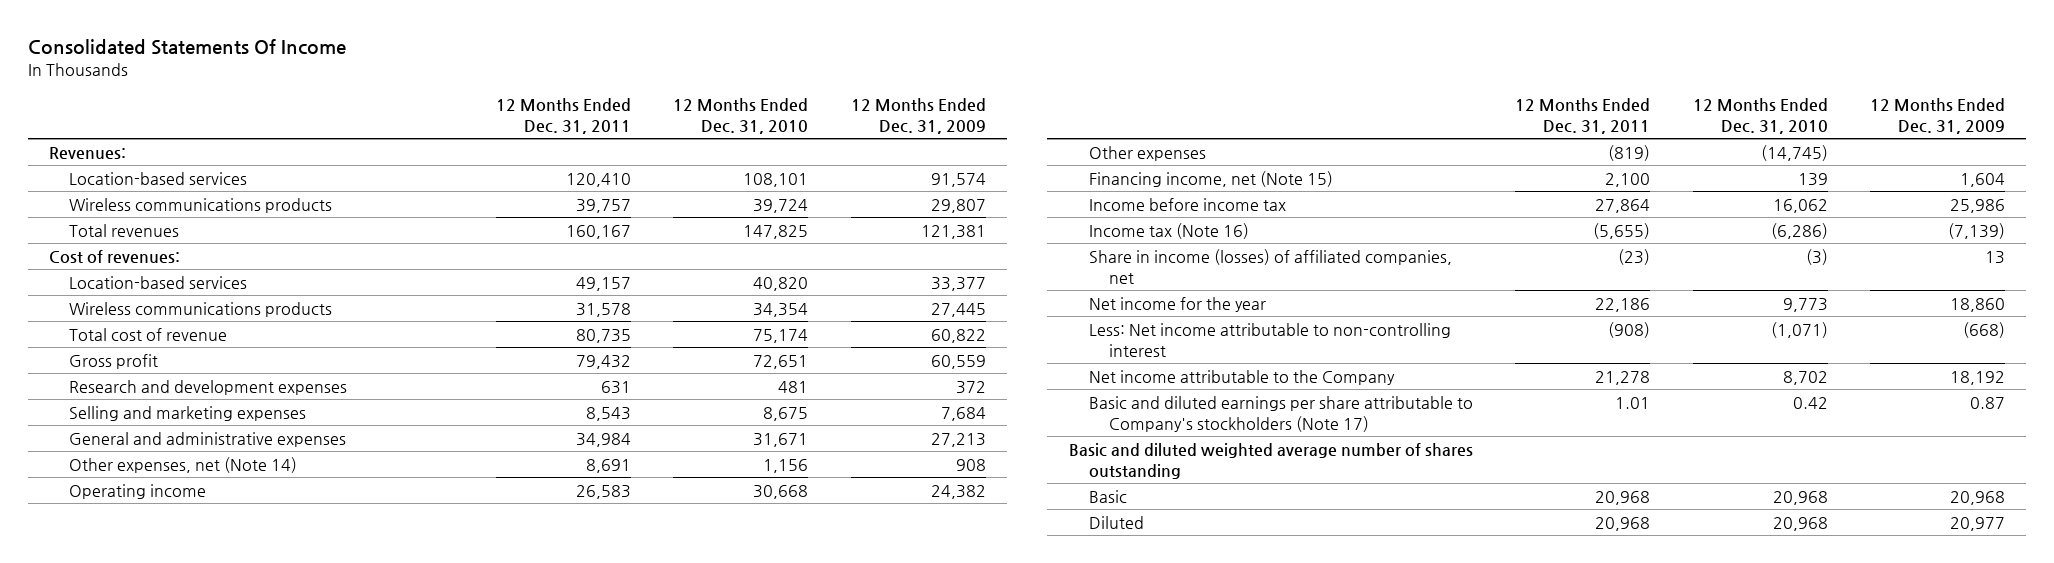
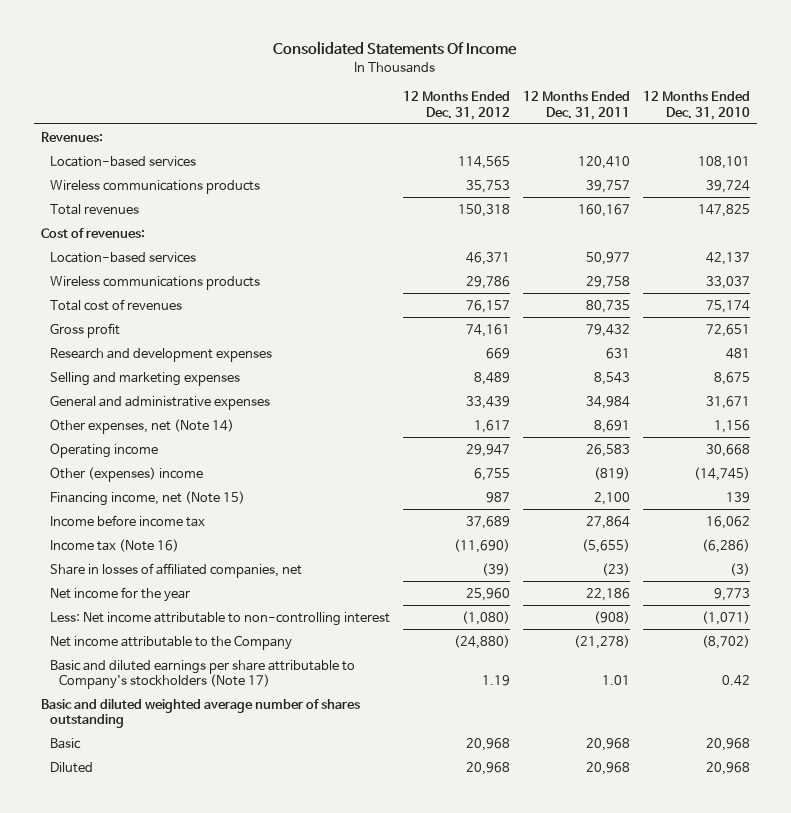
- | 12 Months Ended Dec. 31, 2011 | 12 Months Ended Dec. 31, 2010 | 12 Months Ended Dec. 31, 2009
+ | 12 Months Ended Dec. 31, 2012 | 12 Months Ended Dec. 31, 2011 | 12 Months Ended Dec. 31, 2010
- Location-based services | 49,157 | 40,820 | 33,377
- Wireless communications products | 31,578 | 34,354 | 27,445
- Total cost of revenue | 80,735 | 75,174 | 60,822
+ Location-based services | 46,371 | 50,977 | 42,137
+ Wireless communications products | 29,786 | 29,758 | 33,037
+ Total cost of revenues | 76,157 | 80,735 | 75,174
- Other expenses | (819) | (14,745) |
+ Other (expenses) income | 6,755 | (819) | (14,745)
- Share in income (losses) of affiliated companies, net | (23) | (3) | 13
+ Share in losses of affiliated companies, net | (39) | (23) | (3)
- Net income attributable to the Company | 21,278 | 8,702 | 18,192
+ Net income attributable to the Company | (24,880) | (21,278) | (8,702)

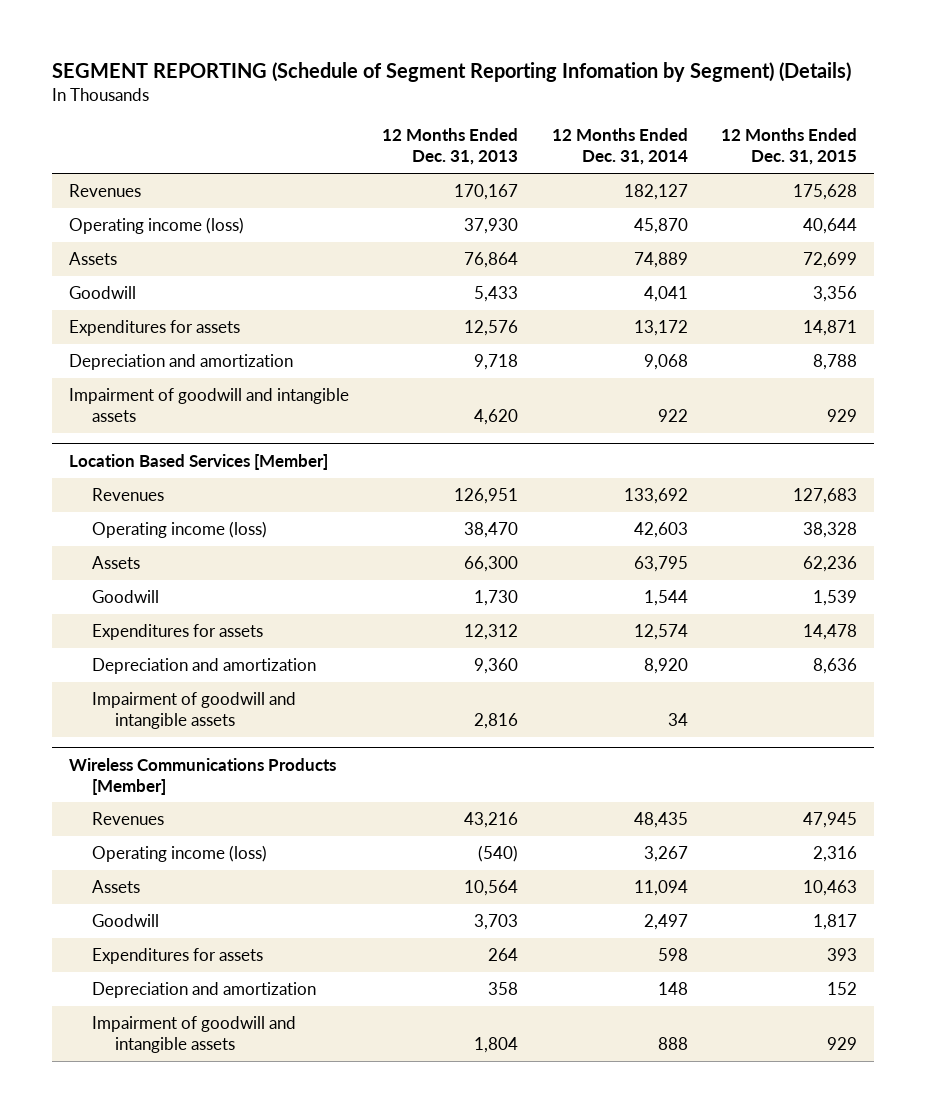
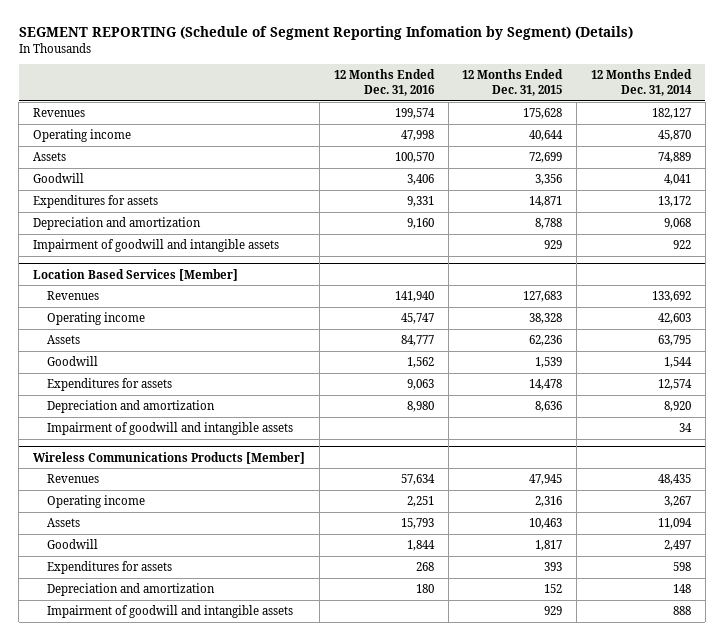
- | 12 Months Ended Dec. 31, 2013 | 12 Months Ended Dec. 31, 2014 | 12 Months Ended Dec. 31, 2015
+ | 12 Months Ended Dec. 31, 2016 | 12 Months Ended Dec. 31, 2015 | 12 Months Ended Dec. 31, 2014
- Operating income (loss) | 37,930 | 45,870 | 40,644
+ Operating income | 47,998 | 40,644 | 45,870
@ Location Based Services [Member]
- Operating income (loss) | 38,470 | 42,603 | 38,328
+ Operating income | 45,747 | 38,328 | 42,603
@ Wireless Communications Products [Member]
- Operating income (loss) | (540) | 3,267 | 2,316
+ Operating income | 2,251 | 2,316 | 3,267

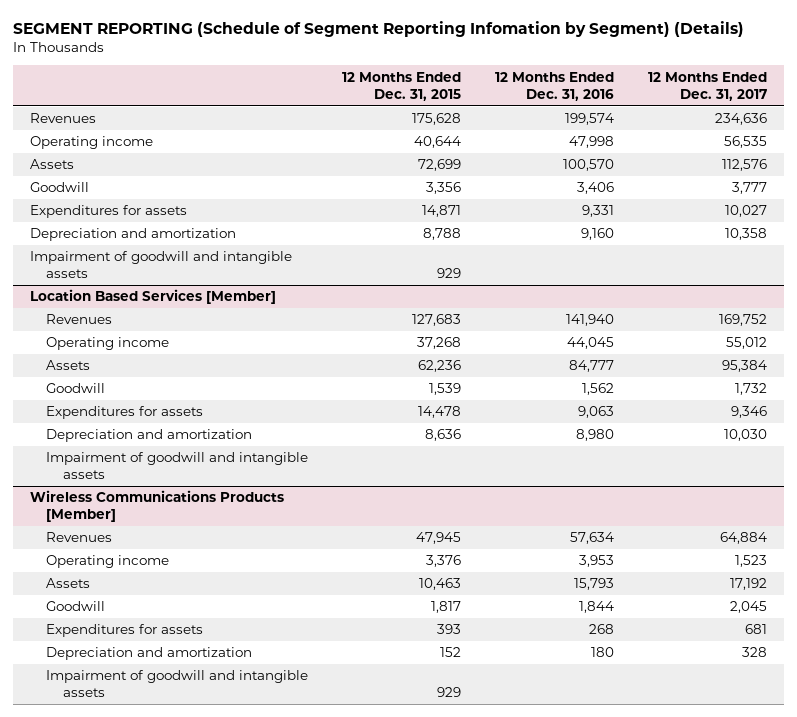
- | 12 Months Ended Dec. 31, 2016 | 12 Months Ended Dec. 31, 2015 | 12 Months Ended Dec. 31, 2014
+ | 12 Months Ended Dec. 31, 2015 | 12 Months Ended Dec. 31, 2016 | 12 Months Ended Dec. 31, 2017
@ Location Based Services [Member]
- Operating income | 45,747 | 38,328 | 42,603
+ Operating income | 37,268 | 44,045 | 55,012
@ Wireless Communications Products [Member]
- Operating income | 2,251 | 2,316 | 3,267
+ Operating income | 3,376 | 3,953 | 1,523

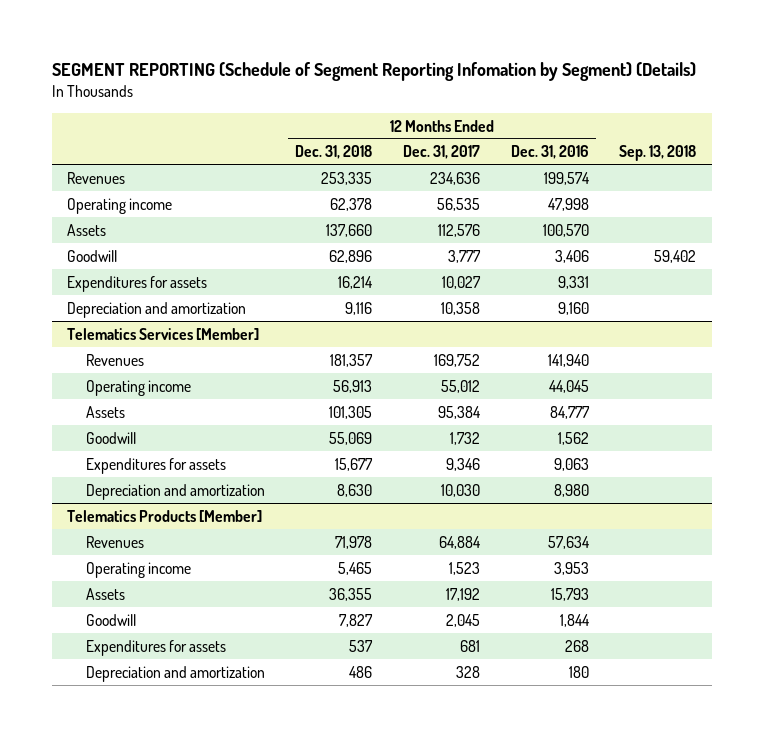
- | 12 Months Ended Dec. 31, 2015 | 12 Months Ended Dec. 31, 2016 | 12 Months Ended Dec. 31, 2017
+ | 12 Months Ended Dec. 31, 2018 | 12 Months Ended Dec. 31, 2017 | 12 Months Ended Dec. 31, 2016 | Sep. 13, 2018
- Impairment of goodwill and intangible assets | 929 | |
- Location Based Services [Member]
+ Telematics Services [Member]
- Impairment of goodwill and intangible assets
- Wireless Communications Products [Member]
+ Telematics Products [Member]
- Impairment of goodwill and intangible assets | 929 | |

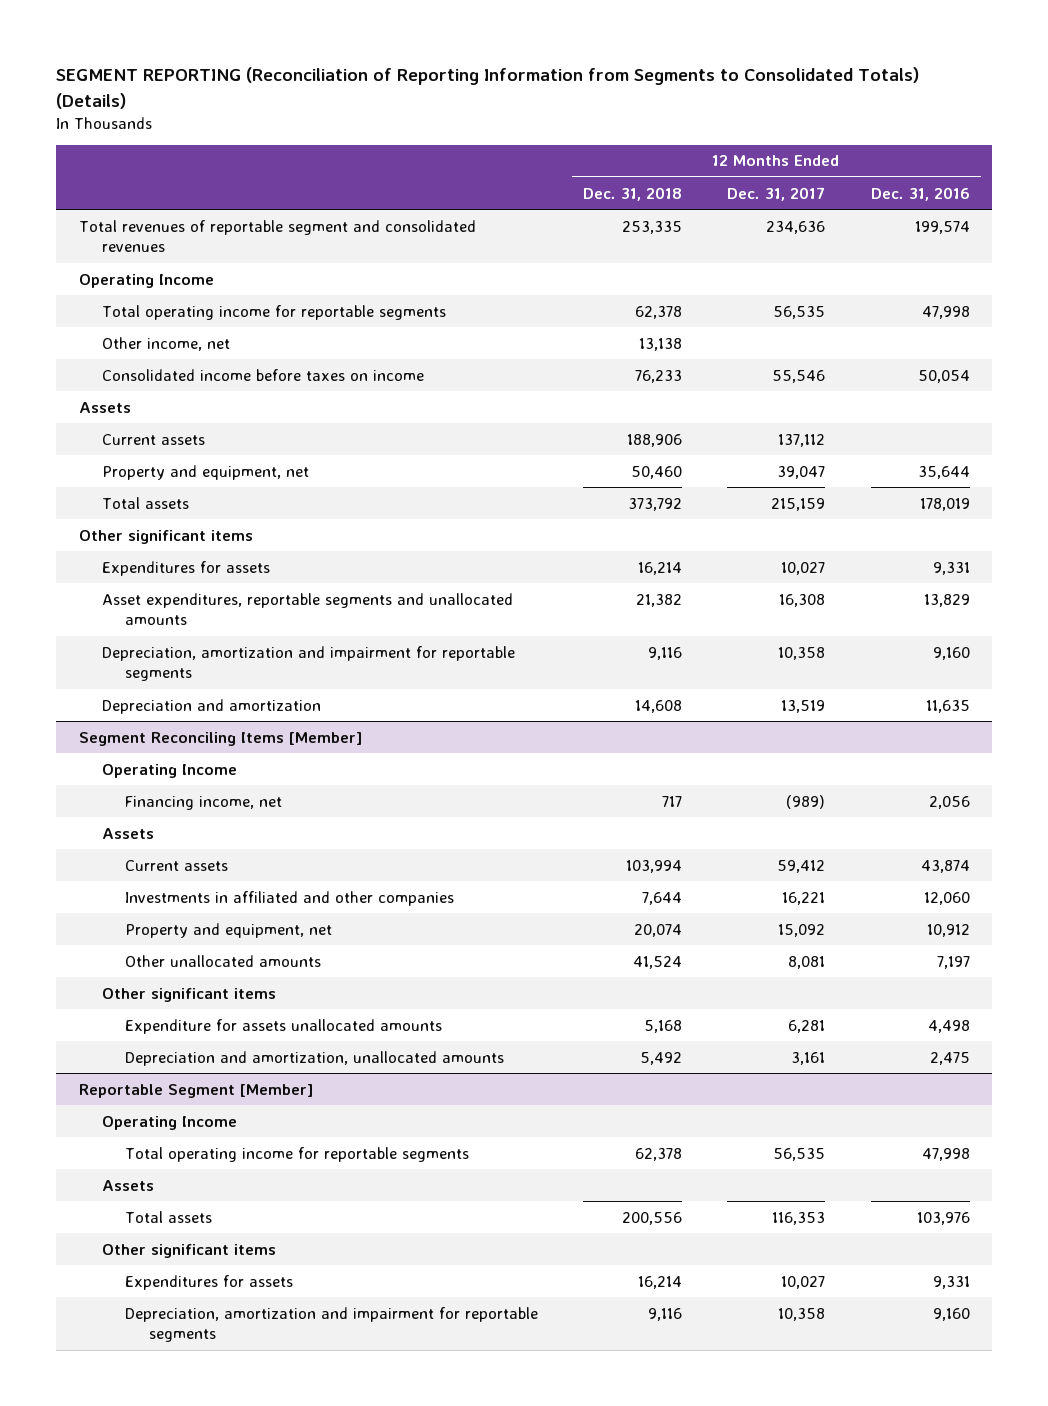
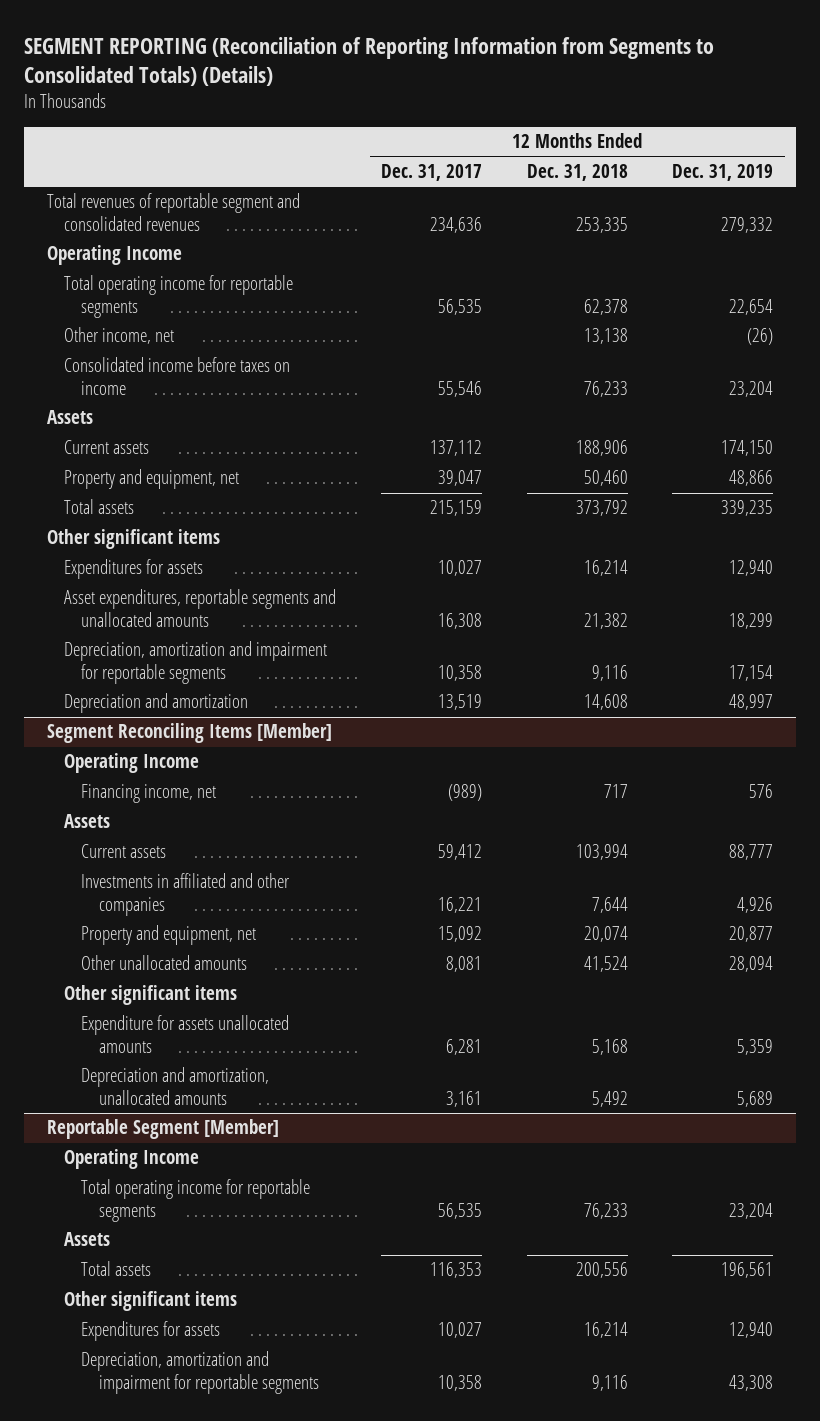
- | 12 Months Ended Dec. 31, 2018 | 12 Months Ended Dec. 31, 2017 | 12 Months Ended Dec. 31, 2016
+ | 12 Months Ended Dec. 31, 2017 | 12 Months Ended Dec. 31, 2018 | 12 Months Ended Dec. 31, 2019
@ Reportable Segment [Member]
- Total operating income for reportable segments | 62,378 | 56,535 | 47,998
+ Total operating income for reportable segments | 56,535 | 76,233 | 23,204

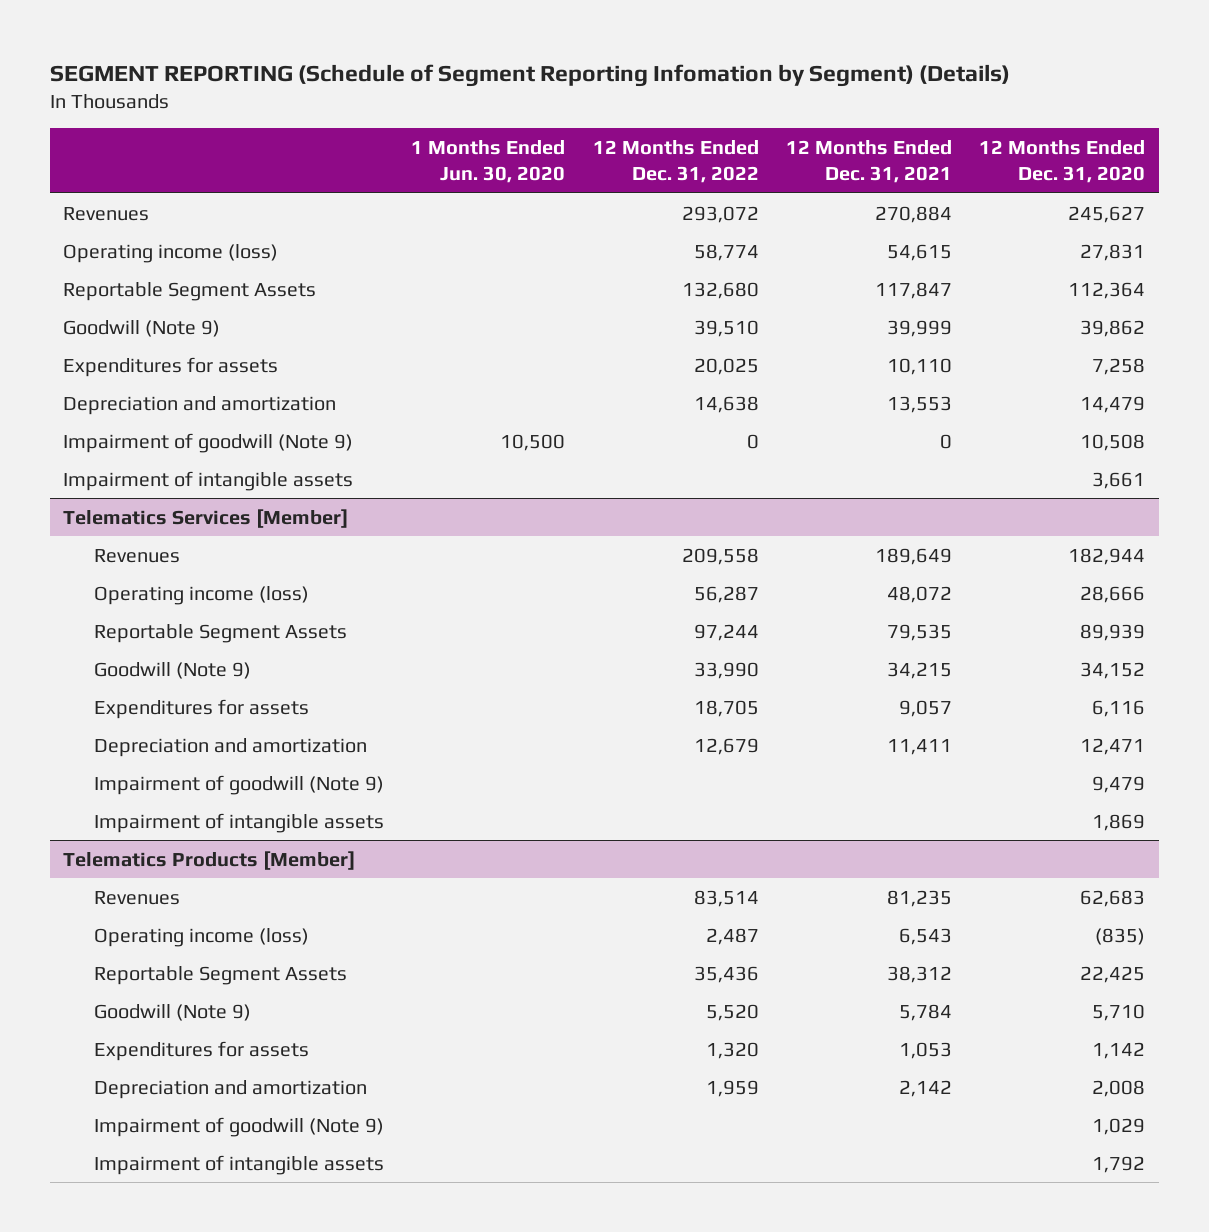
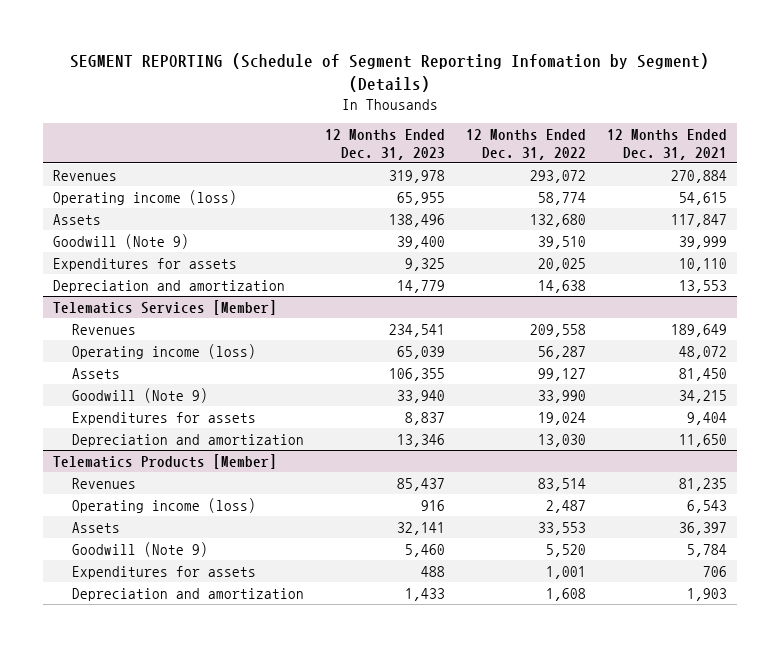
- | 1 Months Ended Jun. 30, 2020 | 12 Months Ended Dec. 31, 2022 | 12 Months Ended Dec. 31, 2021 | 12 Months Ended Dec. 31, 2020
+ | 12 Months Ended Dec. 31, 2023 | 12 Months Ended Dec. 31, 2022 | 12 Months Ended Dec. 31, 2021
- Reportable Segment Assets | | 132,680 | 117,847 | 112,364
+ Assets | 138,496 | 132,680 | 117,847
- Impairment of goodwill (Note 9) | 10,500 | 0 | 0 | 10,508
- Impairment of intangible assets | | | | 3,661
@ Telematics Services [Member]
- Reportable Segment Assets | | 97,244 | 79,535 | 89,939
+ Assets | 106,355 | 99,127 | 81,450
- Expenditures for assets | | 18,705 | 9,057 | 6,116
- Depreciation and amortization | | 12,679 | 11,411 | 12,471
- Impairment of goodwill (Note 9) | | | | 9,479
- Impairment of intangible assets | | | | 1,869
+ Expenditures for assets | 8,837 | 19,024 | 9,404
+ Depreciation and amortization | 13,346 | 13,030 | 11,650
@ Telematics Products [Member]
- Reportable Segment Assets | | 35,436 | 38,312 | 22,425
+ Assets | 32,141 | 33,553 | 36,397
- Expenditures for assets | | 1,320 | 1,053 | 1,142
- Depreciation and amortization | | 1,959 | 2,142 | 2,008
- Impairment of goodwill (Note 9) | | | | 1,029
- Impairment of intangible assets | | | | 1,792
+ Expenditures for assets | 488 | 1,001 | 706
+ Depreciation and amortization | 1,433 | 1,608 | 1,903

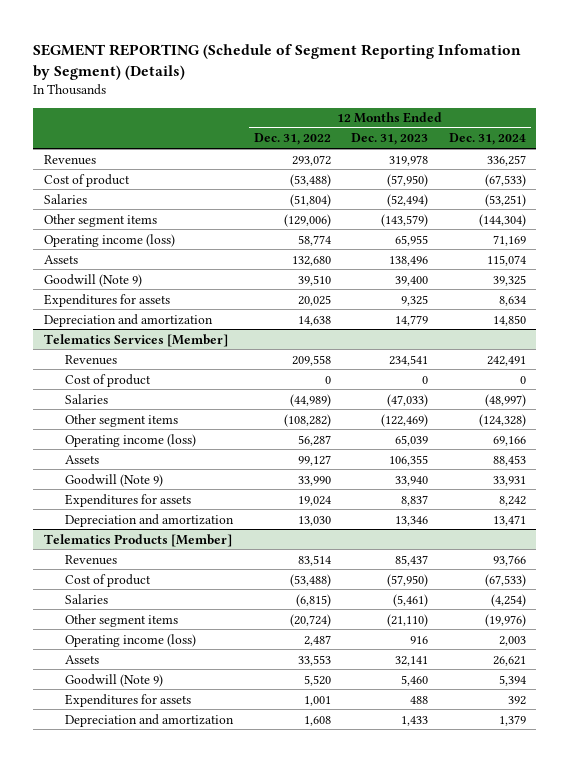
- | 12 Months Ended Dec. 31, 2023 | 12 Months Ended Dec. 31, 2022 | 12 Months Ended Dec. 31, 2021
+ | 12 Months Ended Dec. 31, 2022 | 12 Months Ended Dec. 31, 2023 | 12 Months Ended Dec. 31, 2024
+ Cost of product | (53,488) | (57,950) | (67,533)
+ Salaries | (51,804) | (52,494) | (53,251)
+ Other segment items | (129,006) | (143,579) | (144,304)
@ Telematics Services [Member]
+ Cost of product | 0 | 0 | 0
+ Salaries | (44,989) | (47,033) | (48,997)
+ Other segment items | (108,282) | (122,469) | (124,328)
@ Telematics Products [Member]
+ Cost of product | (53,488) | (57,950) | (67,533)
+ Salaries | (6,815) | (5,461) | (4,254)
+ Other segment items | (20,724) | (21,110) | (19,976)

